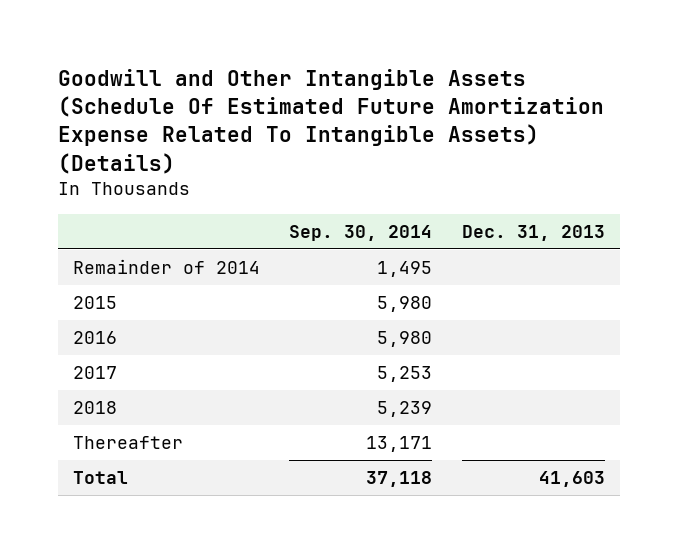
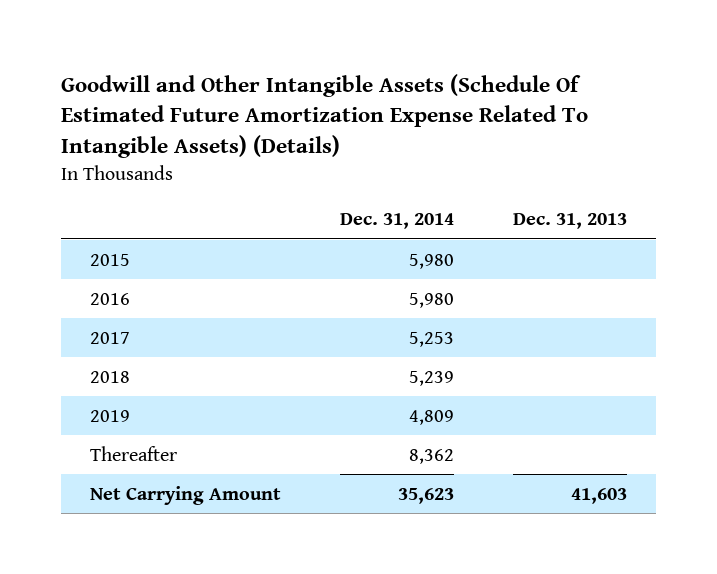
- | Sep. 30, 2014 | Dec. 31, 2013
+ | Dec. 31, 2014 | Dec. 31, 2013
- Remainder of 2014 | 1,495 |
+ 2019 | 4,809 |
- Total | 37,118 | 41,603
+ Net Carrying Amount | 35,623 | 41,603

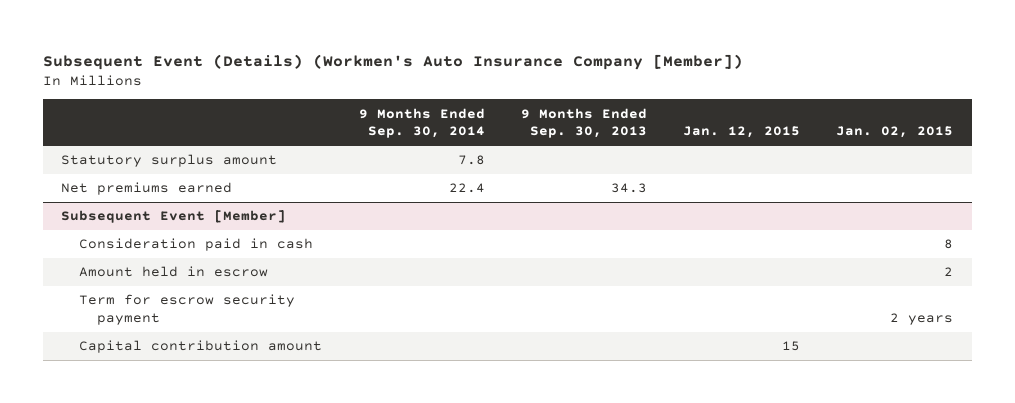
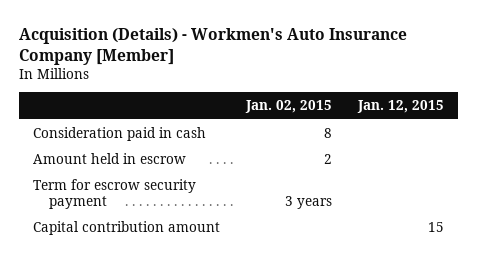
- Subsequent Event (Details) (Workmen's Auto Insurance Company [Member])
+ Acquisition (Details) - Workmen's Auto Insurance Company [Member]
- | 9 Months Ended Sep. 30, 2014 | 9 Months Ended Sep. 30, 2013 | Jan. 12, 2015 | Jan. 02, 2015
+ | Jan. 02, 2015 | Jan. 12, 2015
- Statutory surplus amount | 7.8 | | |
- Net premiums earned | 22.4 | 34.3 | |
- Subsequent Event [Member]
- Consideration paid in cash | | | | 8
- Amount held in escrow | | | | 2
- Term for escrow security payment | | | | 2 years
- Capital contribution amount | | | 15 |
+ Consideration paid in cash | 8 |
+ Amount held in escrow | 2 |
+ Term for escrow security payment | 3 years |
+ Capital contribution amount | | 15

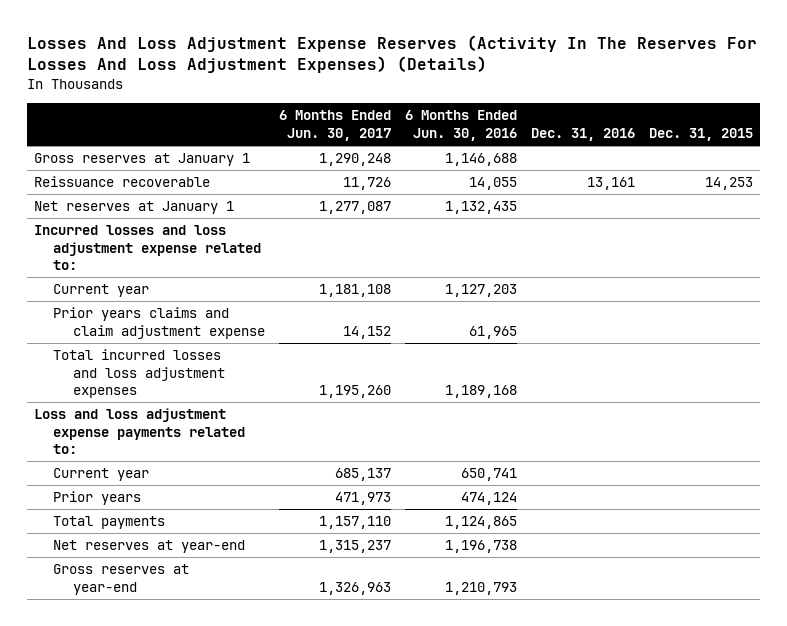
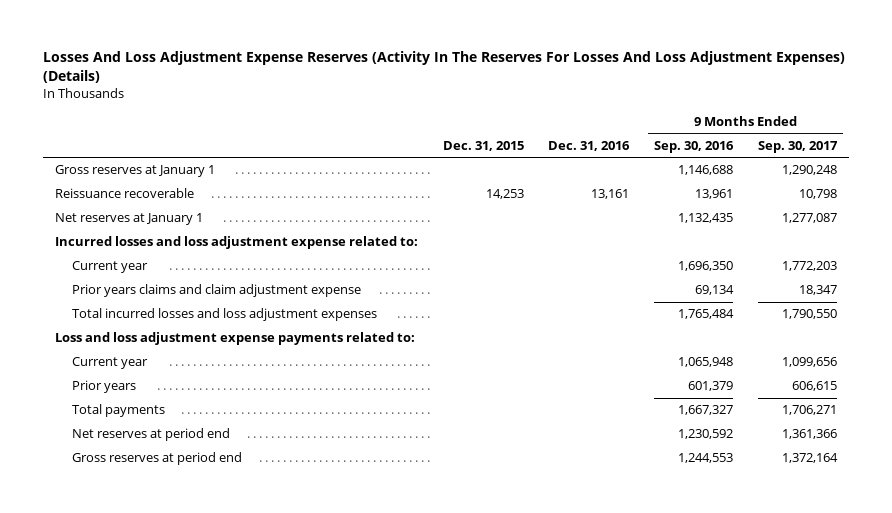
- | 6 Months Ended Jun. 30, 2017 | 6 Months Ended Jun. 30, 2016 | Dec. 31, 2016 | Dec. 31, 2015
+ | Dec. 31, 2015 | Dec. 31, 2016 | 9 Months Ended Sep. 30, 2016 | 9 Months Ended Sep. 30, 2017
- Net reserves at year-end | 1,315,237 | 1,196,738 | |
- Gross reserves at year-end | 1,326,963 | 1,210,793 | |
+ Net reserves at period end | | | 1,230,592 | 1,361,366
+ Gross reserves at period end | | | 1,244,553 | 1,372,164

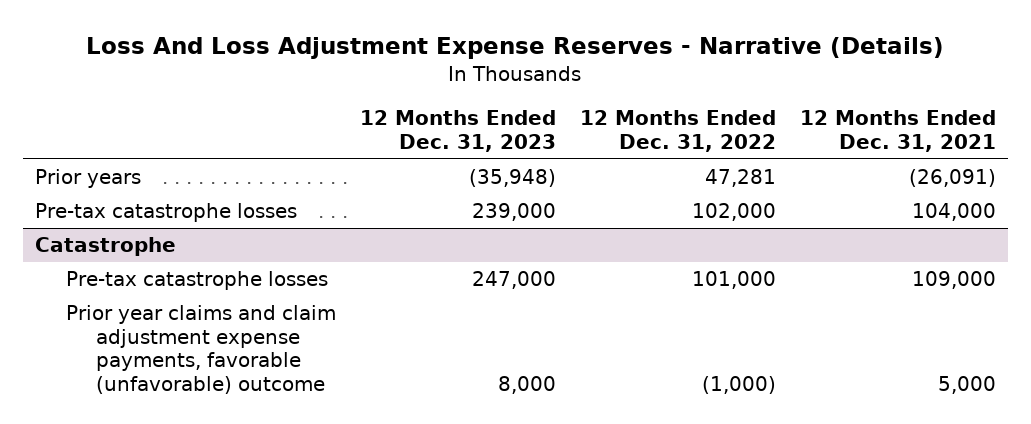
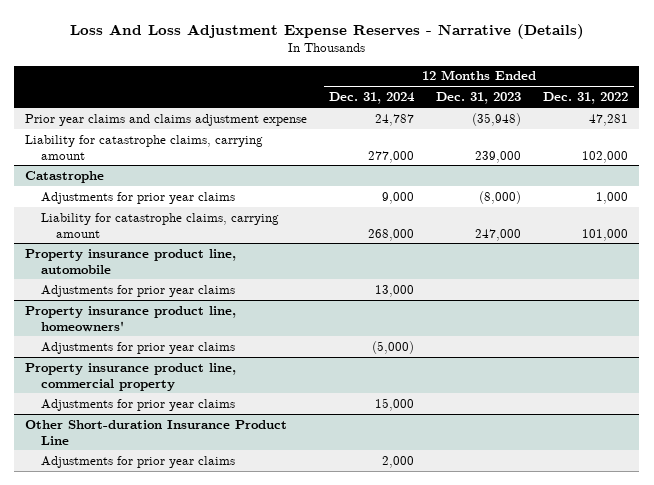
- | 12 Months Ended Dec. 31, 2023 | 12 Months Ended Dec. 31, 2022 | 12 Months Ended Dec. 31, 2021
+ | 12 Months Ended Dec. 31, 2024 | 12 Months Ended Dec. 31, 2023 | 12 Months Ended Dec. 31, 2022
- Prior years | (35,948) | 47,281 | (26,091)
- Pre-tax catastrophe losses | 239,000 | 102,000 | 104,000
+ Prior year claims and claims adjustment expense | 24,787 | (35,948) | 47,281
+ Liability for catastrophe claims, carrying amount | 277,000 | 239,000 | 102,000
@ Catastrophe
- Pre-tax catastrophe losses | 247,000 | 101,000 | 109,000
- Prior year claims and claim adjustment expense payments, favorable (unfavorable) outcome | 8,000 | (1,000) | 5,000
+ Adjustments for prior year claims | 9,000 | (8,000) | 1,000
+ Liability for catastrophe claims, carrying amount | 268,000 | 247,000 | 101,000
+ Property insurance product line, automobile
+ Adjustments for prior year claims | 13,000 | |
+ Property insurance product line, homeowners'
+ Adjustments for prior year claims | (5,000) | |
+ Property insurance product line, commercial property
+ Adjustments for prior year claims | 15,000 | |
+ Other Short-duration Insurance Product Line
+ Adjustments for prior year claims | 2,000 | |

